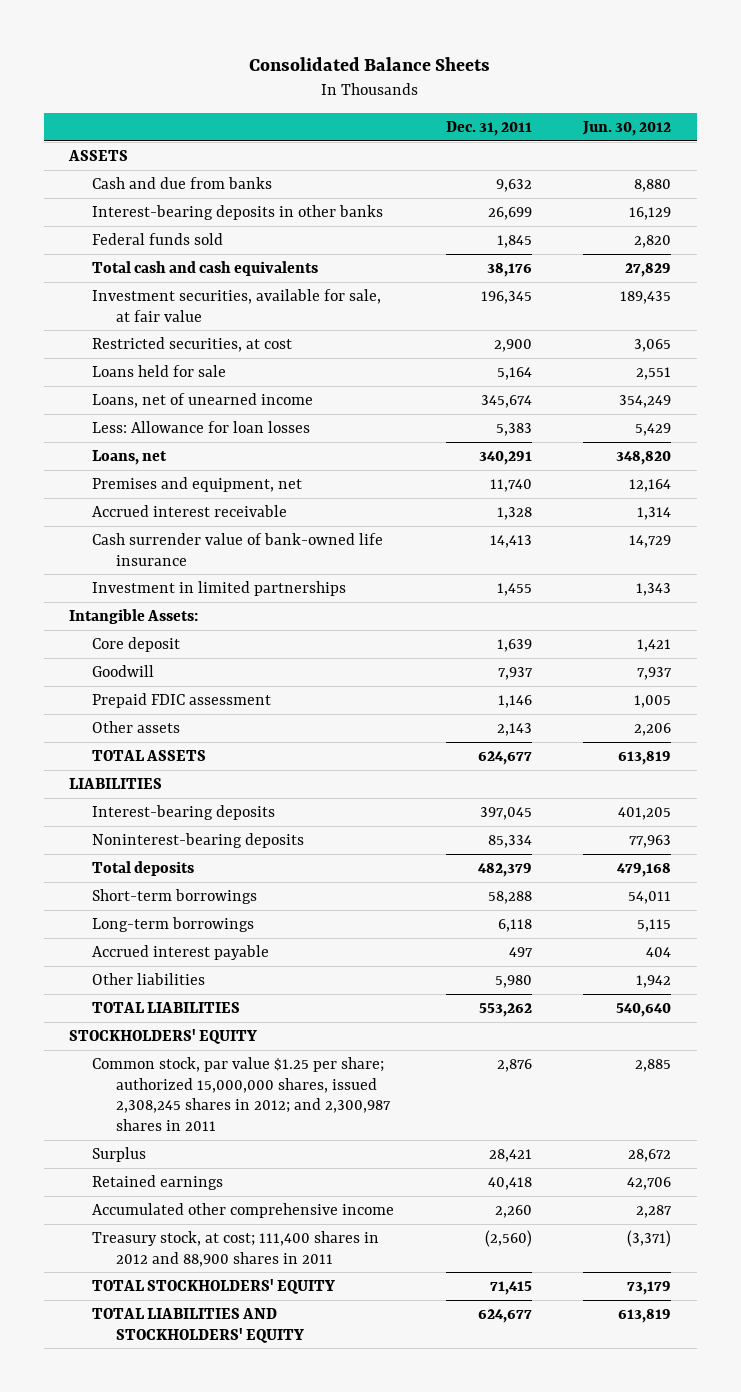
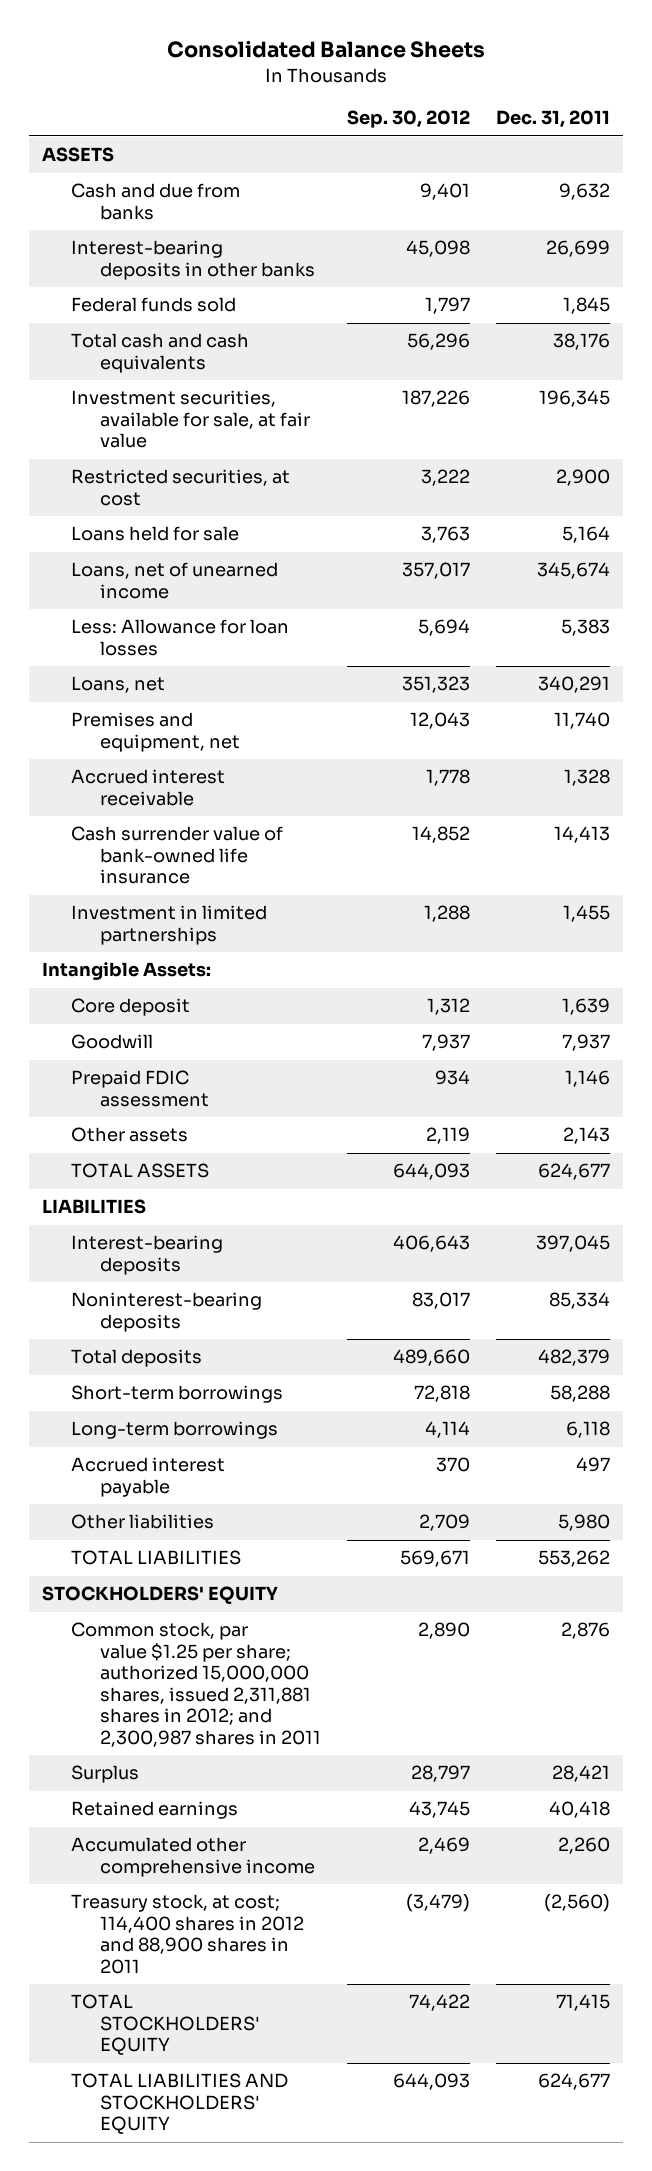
- | Dec. 31, 2011 | Jun. 30, 2012
+ | Sep. 30, 2012 | Dec. 31, 2011
- Common stock, par value $1.25 per share; authorized 15,000,000 shares, issued 2,308,245 shares in 2012; and 2,300,987 shares in 2011 | 2,876 | 2,885
+ Common stock, par value $1.25 per share; authorized 15,000,000 shares, issued 2,311,881 shares in 2012; and 2,300,987 shares in 2011 | 2,890 | 2,876
- Treasury stock, at cost; 111,400 shares in 2012 and 88,900 shares in 2011 | (2,560) | (3,371)
+ Treasury stock, at cost; 114,400 shares in 2012 and 88,900 shares in 2011 | (3,479) | (2,560)

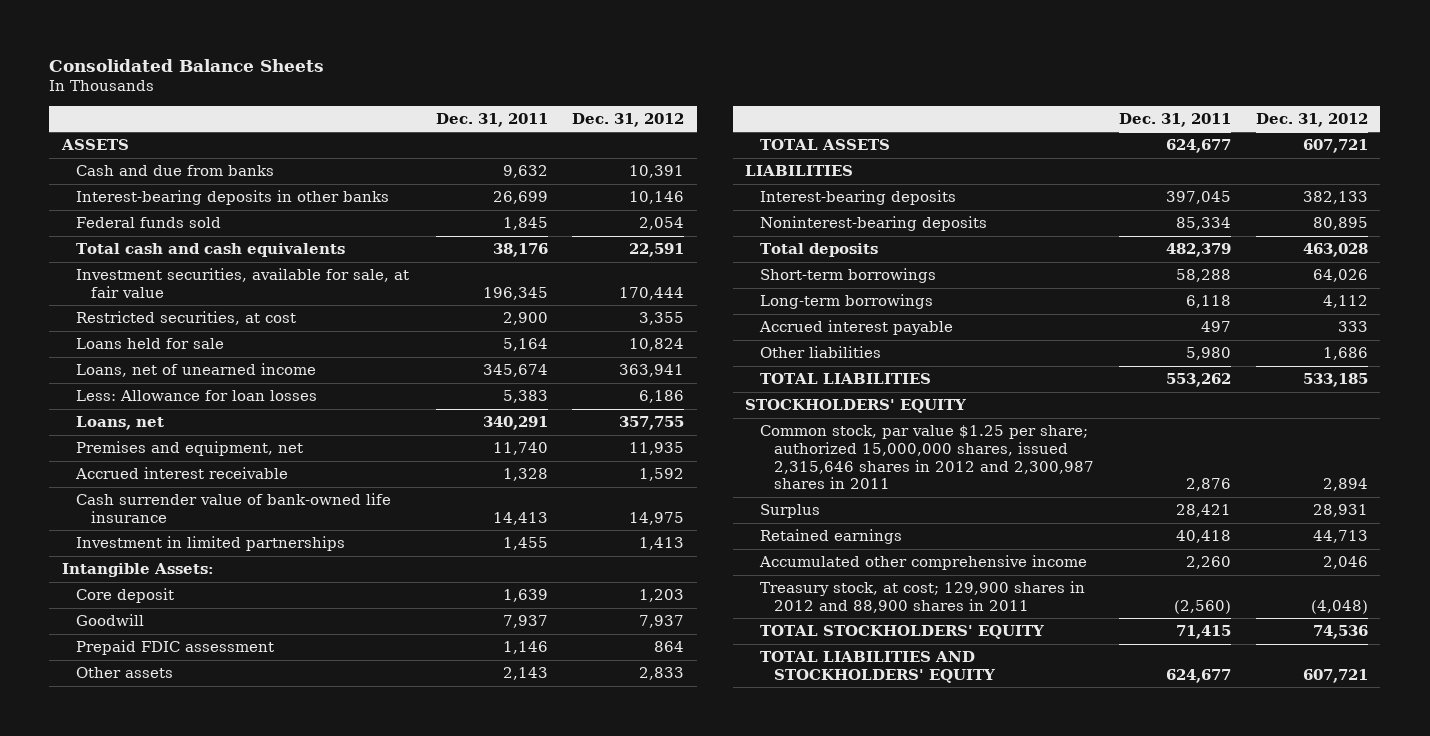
- | Sep. 30, 2012 | Dec. 31, 2011
+ | Dec. 31, 2011 | Dec. 31, 2012
- Common stock, par value $1.25 per share; authorized 15,000,000 shares, issued 2,311,881 shares in 2012; and 2,300,987 shares in 2011 | 2,890 | 2,876
+ Common stock, par value $1.25 per share; authorized 15,000,000 shares, issued 2,315,646 shares in 2012 and 2,300,987 shares in 2011 | 2,876 | 2,894
- Treasury stock, at cost; 114,400 shares in 2012 and 88,900 shares in 2011 | (3,479) | (2,560)
+ Treasury stock, at cost; 129,900 shares in 2012 and 88,900 shares in 2011 | (2,560) | (4,048)

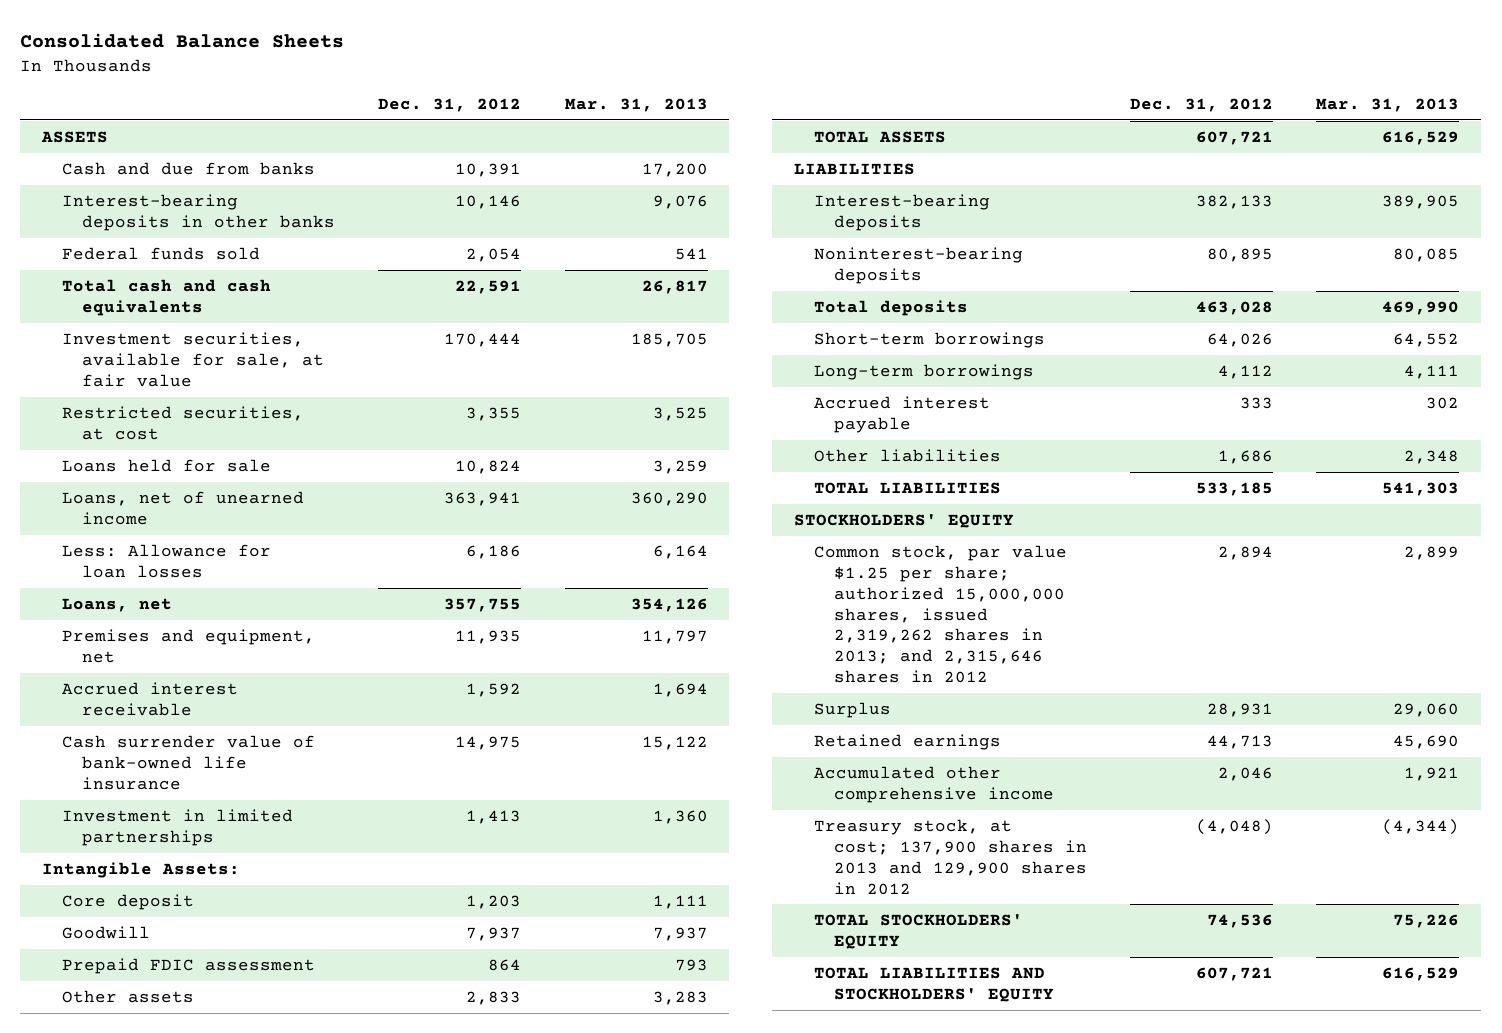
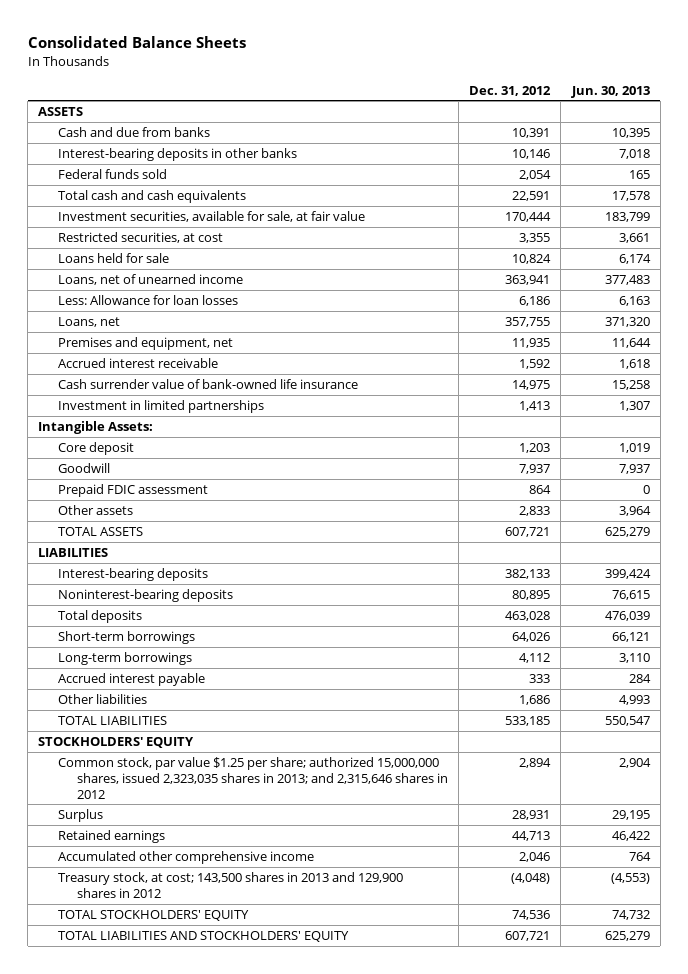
- | Dec. 31, 2012 | Mar. 31, 2013
+ | Dec. 31, 2012 | Jun. 30, 2013
- Common stock, par value $1.25 per share; authorized 15,000,000 shares, issued 2,319,262 shares in 2013; and 2,315,646 shares in 2012 | 2,894 | 2,899
+ Common stock, par value $1.25 per share; authorized 15,000,000 shares, issued 2,323,035 shares in 2013; and 2,315,646 shares in 2012 | 2,894 | 2,904
- Treasury stock, at cost; 137,900 shares in 2013 and 129,900 shares in 2012 | (4,048) | (4,344)
+ Treasury stock, at cost; 143,500 shares in 2013 and 129,900 shares in 2012 | (4,048) | (4,553)

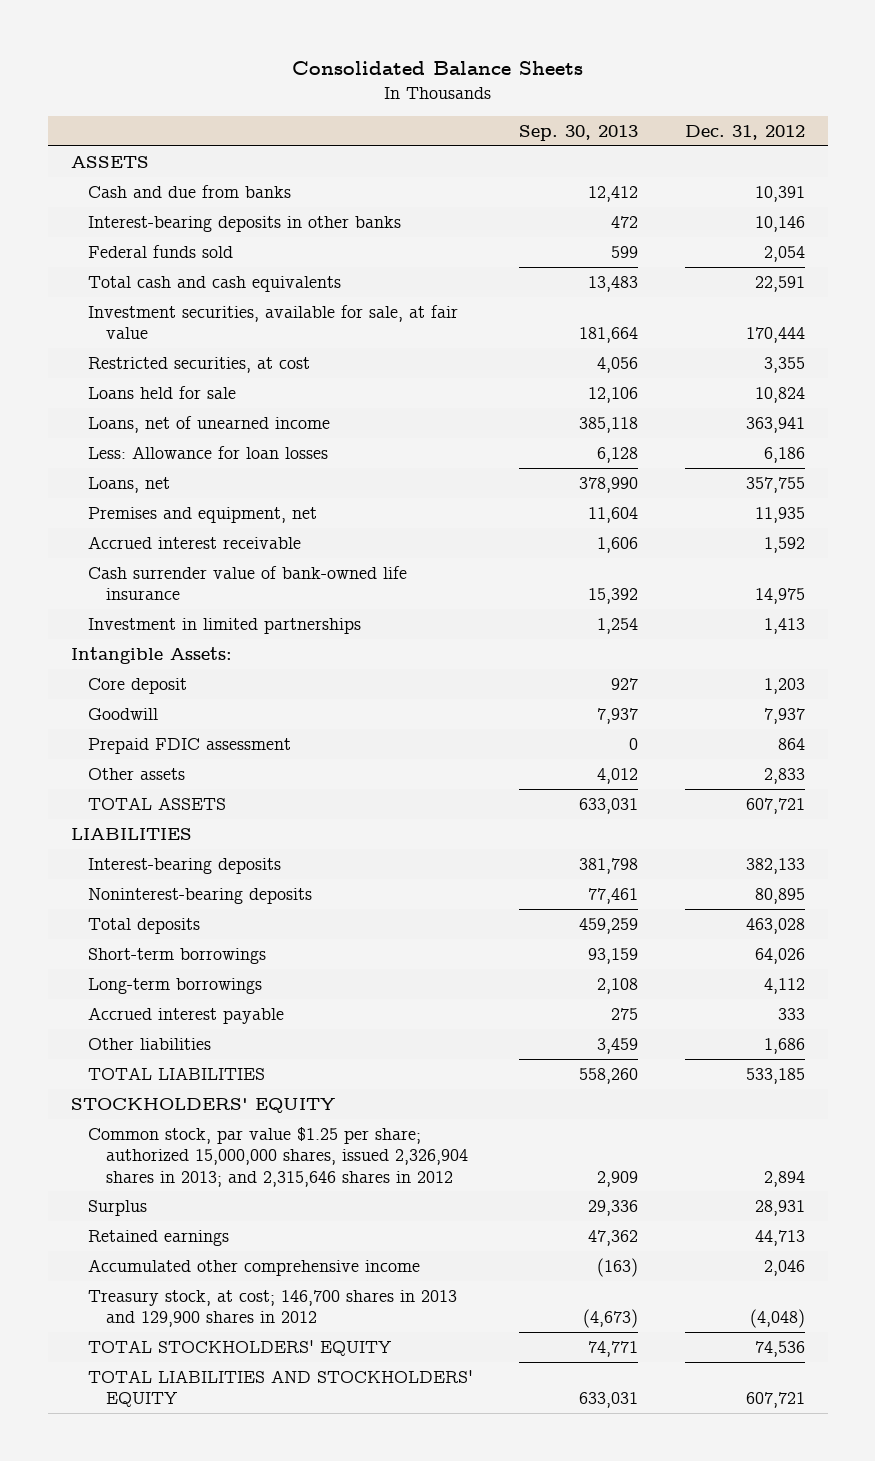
- | Dec. 31, 2012 | Jun. 30, 2013
+ | Sep. 30, 2013 | Dec. 31, 2012
- Common stock, par value $1.25 per share; authorized 15,000,000 shares, issued 2,323,035 shares in 2013; and 2,315,646 shares in 2012 | 2,894 | 2,904
+ Common stock, par value $1.25 per share; authorized 15,000,000 shares, issued 2,326,904 shares in 2013; and 2,315,646 shares in 2012 | 2,909 | 2,894
- Treasury stock, at cost; 143,500 shares in 2013 and 129,900 shares in 2012 | (4,048) | (4,553)
+ Treasury stock, at cost; 146,700 shares in 2013 and 129,900 shares in 2012 | (4,673) | (4,048)

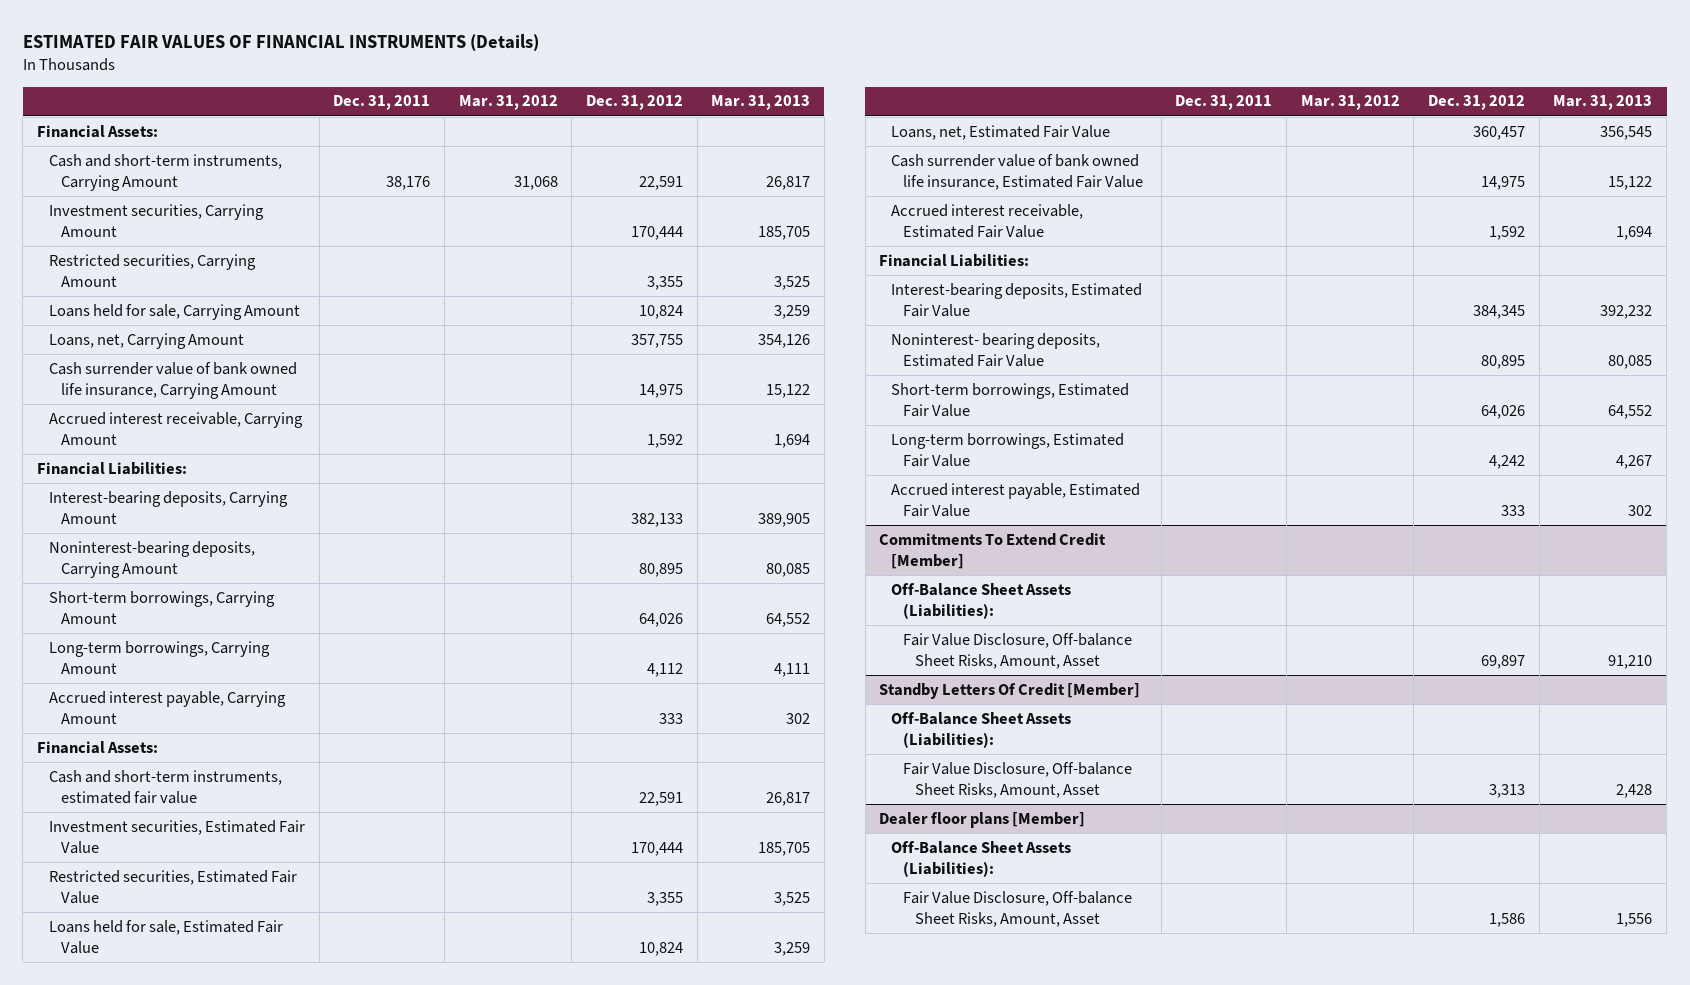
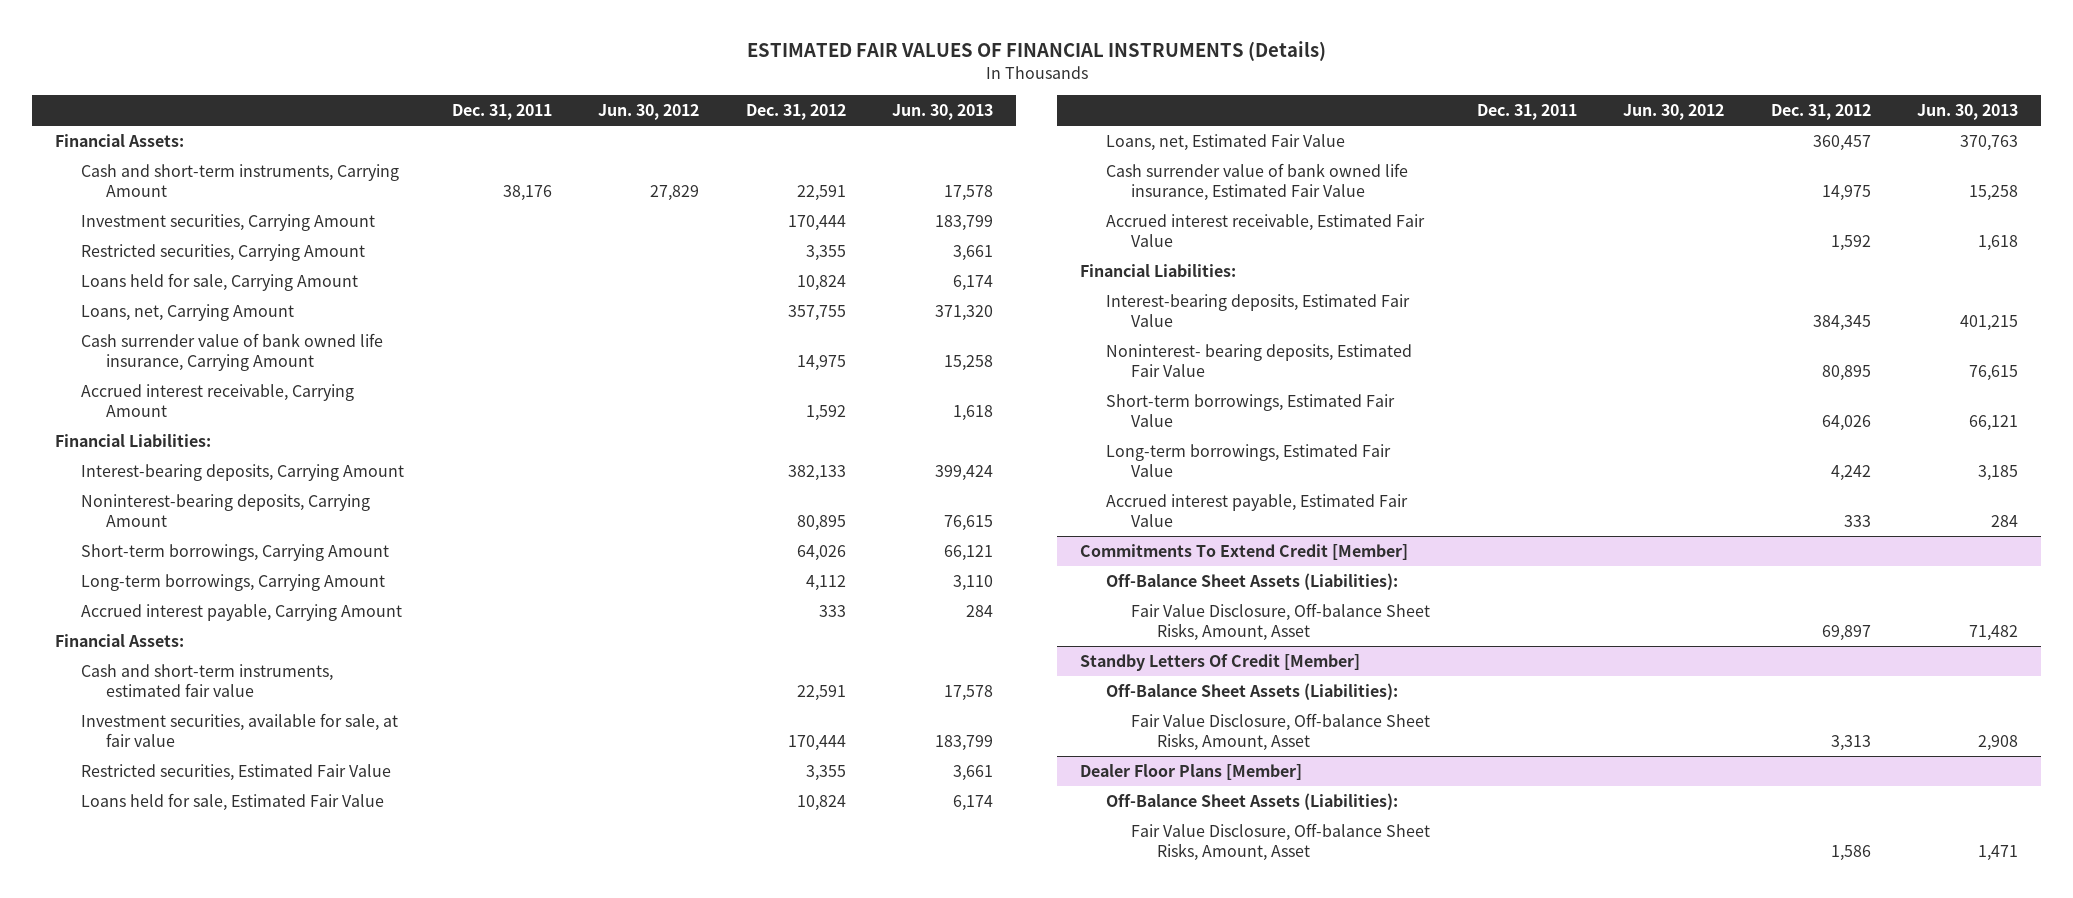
- | Dec. 31, 2011 | Mar. 31, 2012 | Dec. 31, 2012 | Mar. 31, 2013
+ | Dec. 31, 2011 | Jun. 30, 2012 | Dec. 31, 2012 | Jun. 30, 2013
- Investment securities, Estimated Fair Value | | | 170,444 | 185,705
+ Investment securities, available for sale, at fair value | | | 170,444 | 183,799
- Dealer floor plans [Member]
+ Dealer Floor Plans [Member]

